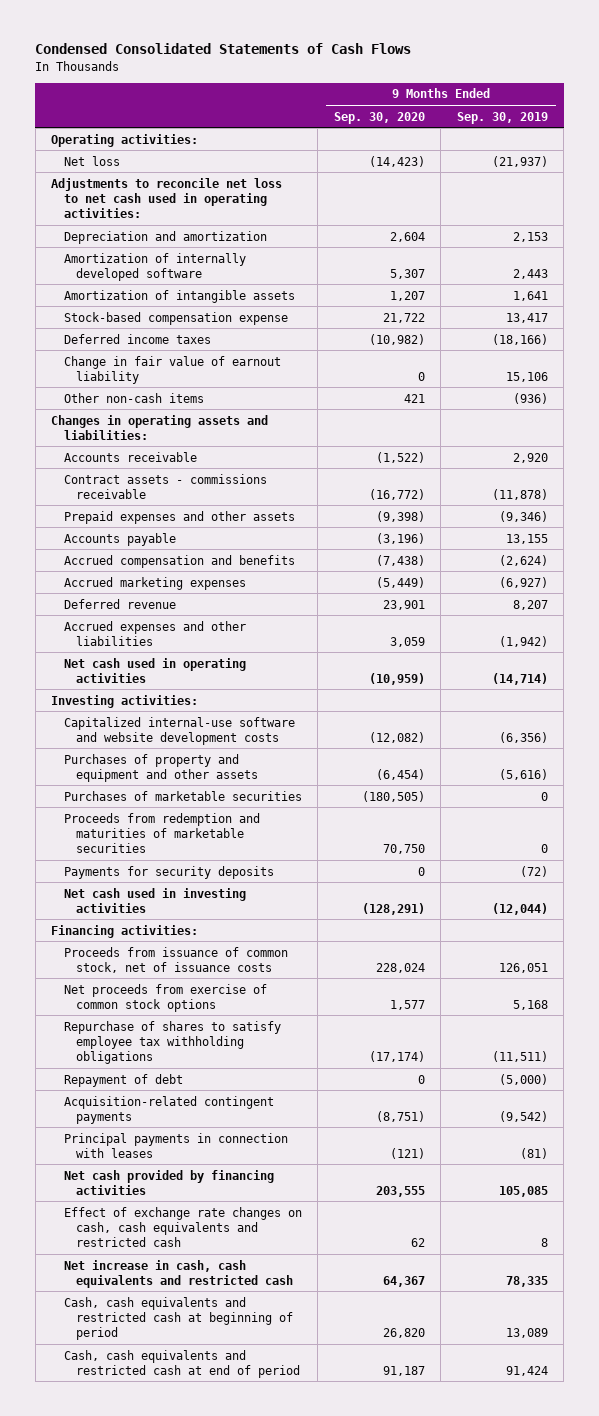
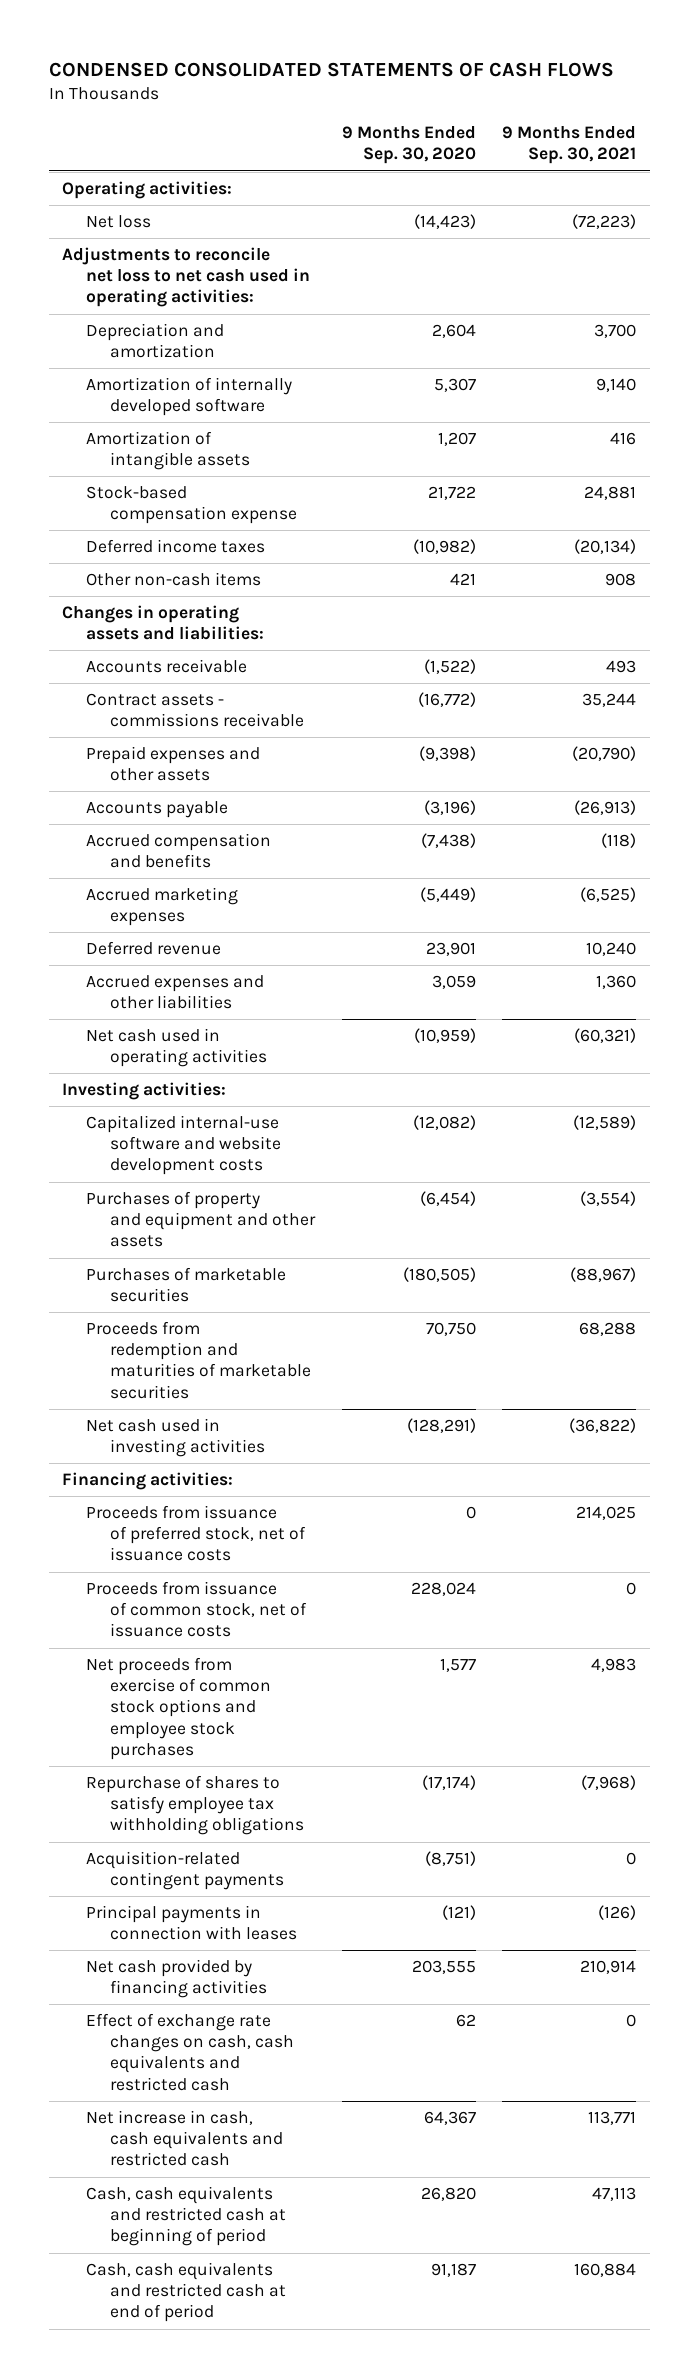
- Condensed Consolidated Statements of Cash Flows
+ CONDENSED CONSOLIDATED STATEMENTS OF CASH FLOWS
- | 9 Months Ended Sep. 30, 2020 | 9 Months Ended Sep. 30, 2019
+ | 9 Months Ended Sep. 30, 2020 | 9 Months Ended Sep. 30, 2021
- Change in fair value of earnout liability | 0 | 15,106
- Payments for security deposits | 0 | (72)
+ Proceeds from issuance of preferred stock, net of issuance costs | 0 | 214,025
- Net proceeds from exercise of common stock options | 1,577 | 5,168
+ Net proceeds from exercise of common stock options and employee stock purchases | 1,577 | 4,983
- Repayment of debt | 0 | (5,000)

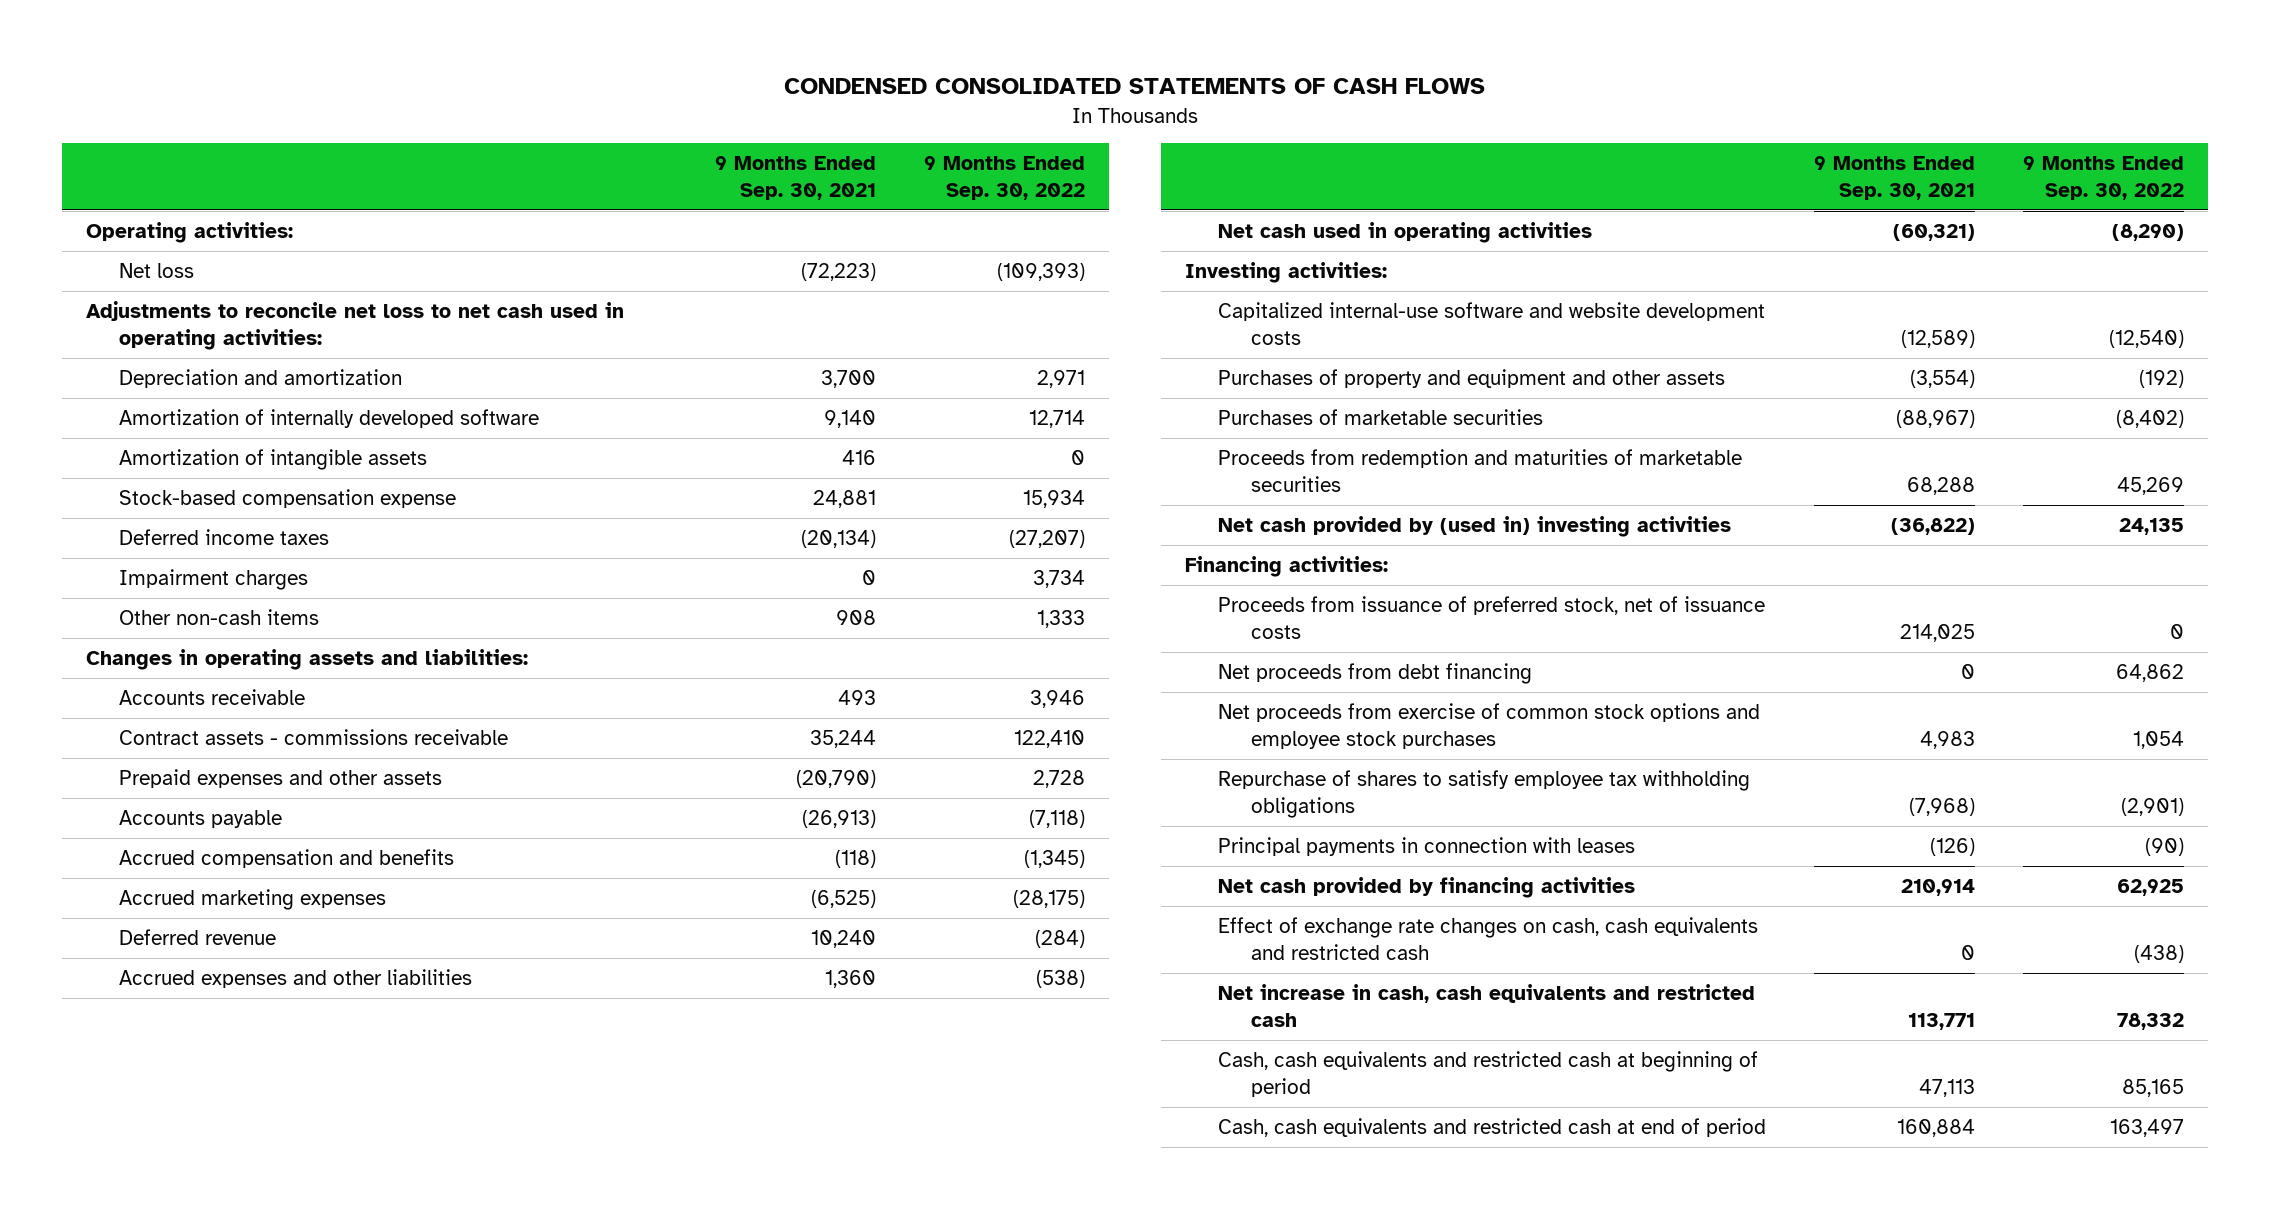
- | 9 Months Ended Sep. 30, 2020 | 9 Months Ended Sep. 30, 2021
+ | 9 Months Ended Sep. 30, 2021 | 9 Months Ended Sep. 30, 2022
+ Impairment charges | 0 | 3,734
- Net cash used in investing activities | (128,291) | (36,822)
+ Net cash provided by (used in) investing activities | (36,822) | 24,135
- Proceeds from issuance of common stock, net of issuance costs | 228,024 | 0
+ Net proceeds from debt financing | 0 | 64,862
- Acquisition-related contingent payments | (8,751) | 0

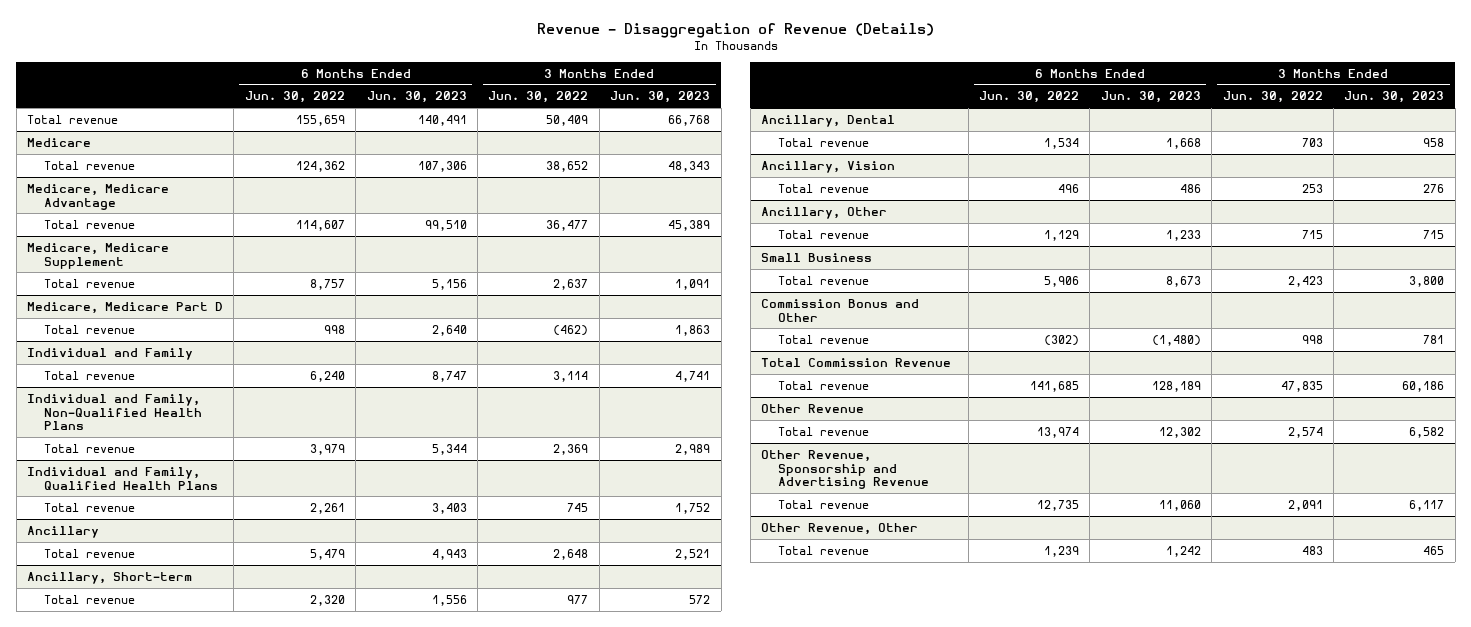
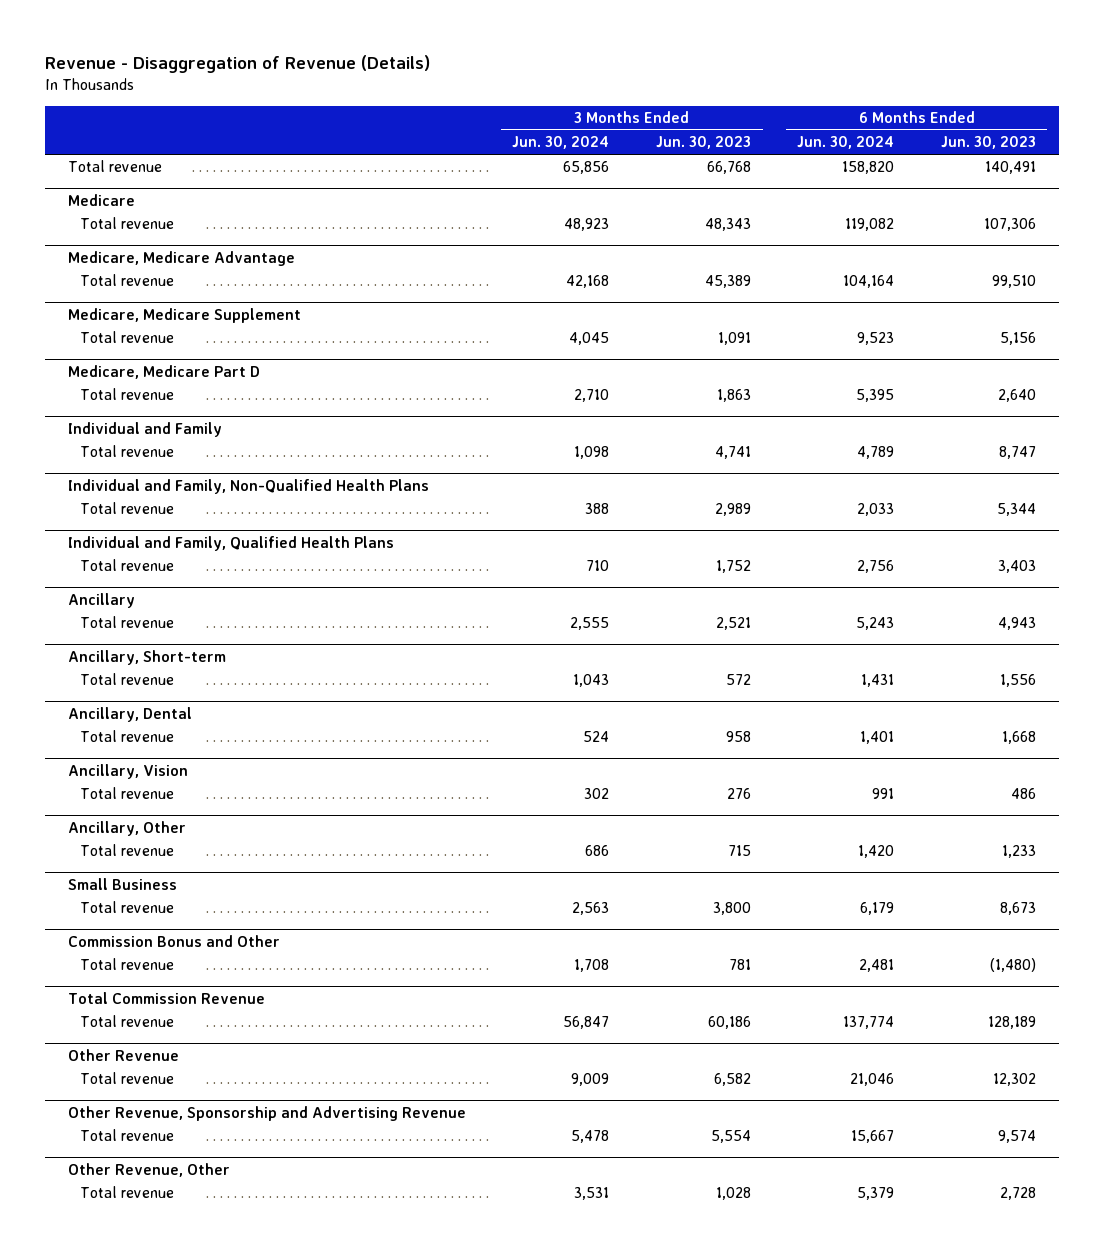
- | 6 Months Ended Jun. 30, 2022 | 6 Months Ended Jun. 30, 2023 | 3 Months Ended Jun. 30, 2022 | 3 Months Ended Jun. 30, 2023
+ | 3 Months Ended Jun. 30, 2024 | 3 Months Ended Jun. 30, 2023 | 6 Months Ended Jun. 30, 2024 | 6 Months Ended Jun. 30, 2023
@ Other Revenue, Sponsorship and Advertising Revenue
- Total revenue | 12,735 | 11,060 | 2,091 | 6,117
+ Total revenue | 5,478 | 5,554 | 15,667 | 9,574
@ Other Revenue, Other
- Total revenue | 1,239 | 1,242 | 483 | 465
+ Total revenue | 3,531 | 1,028 | 5,379 | 2,728

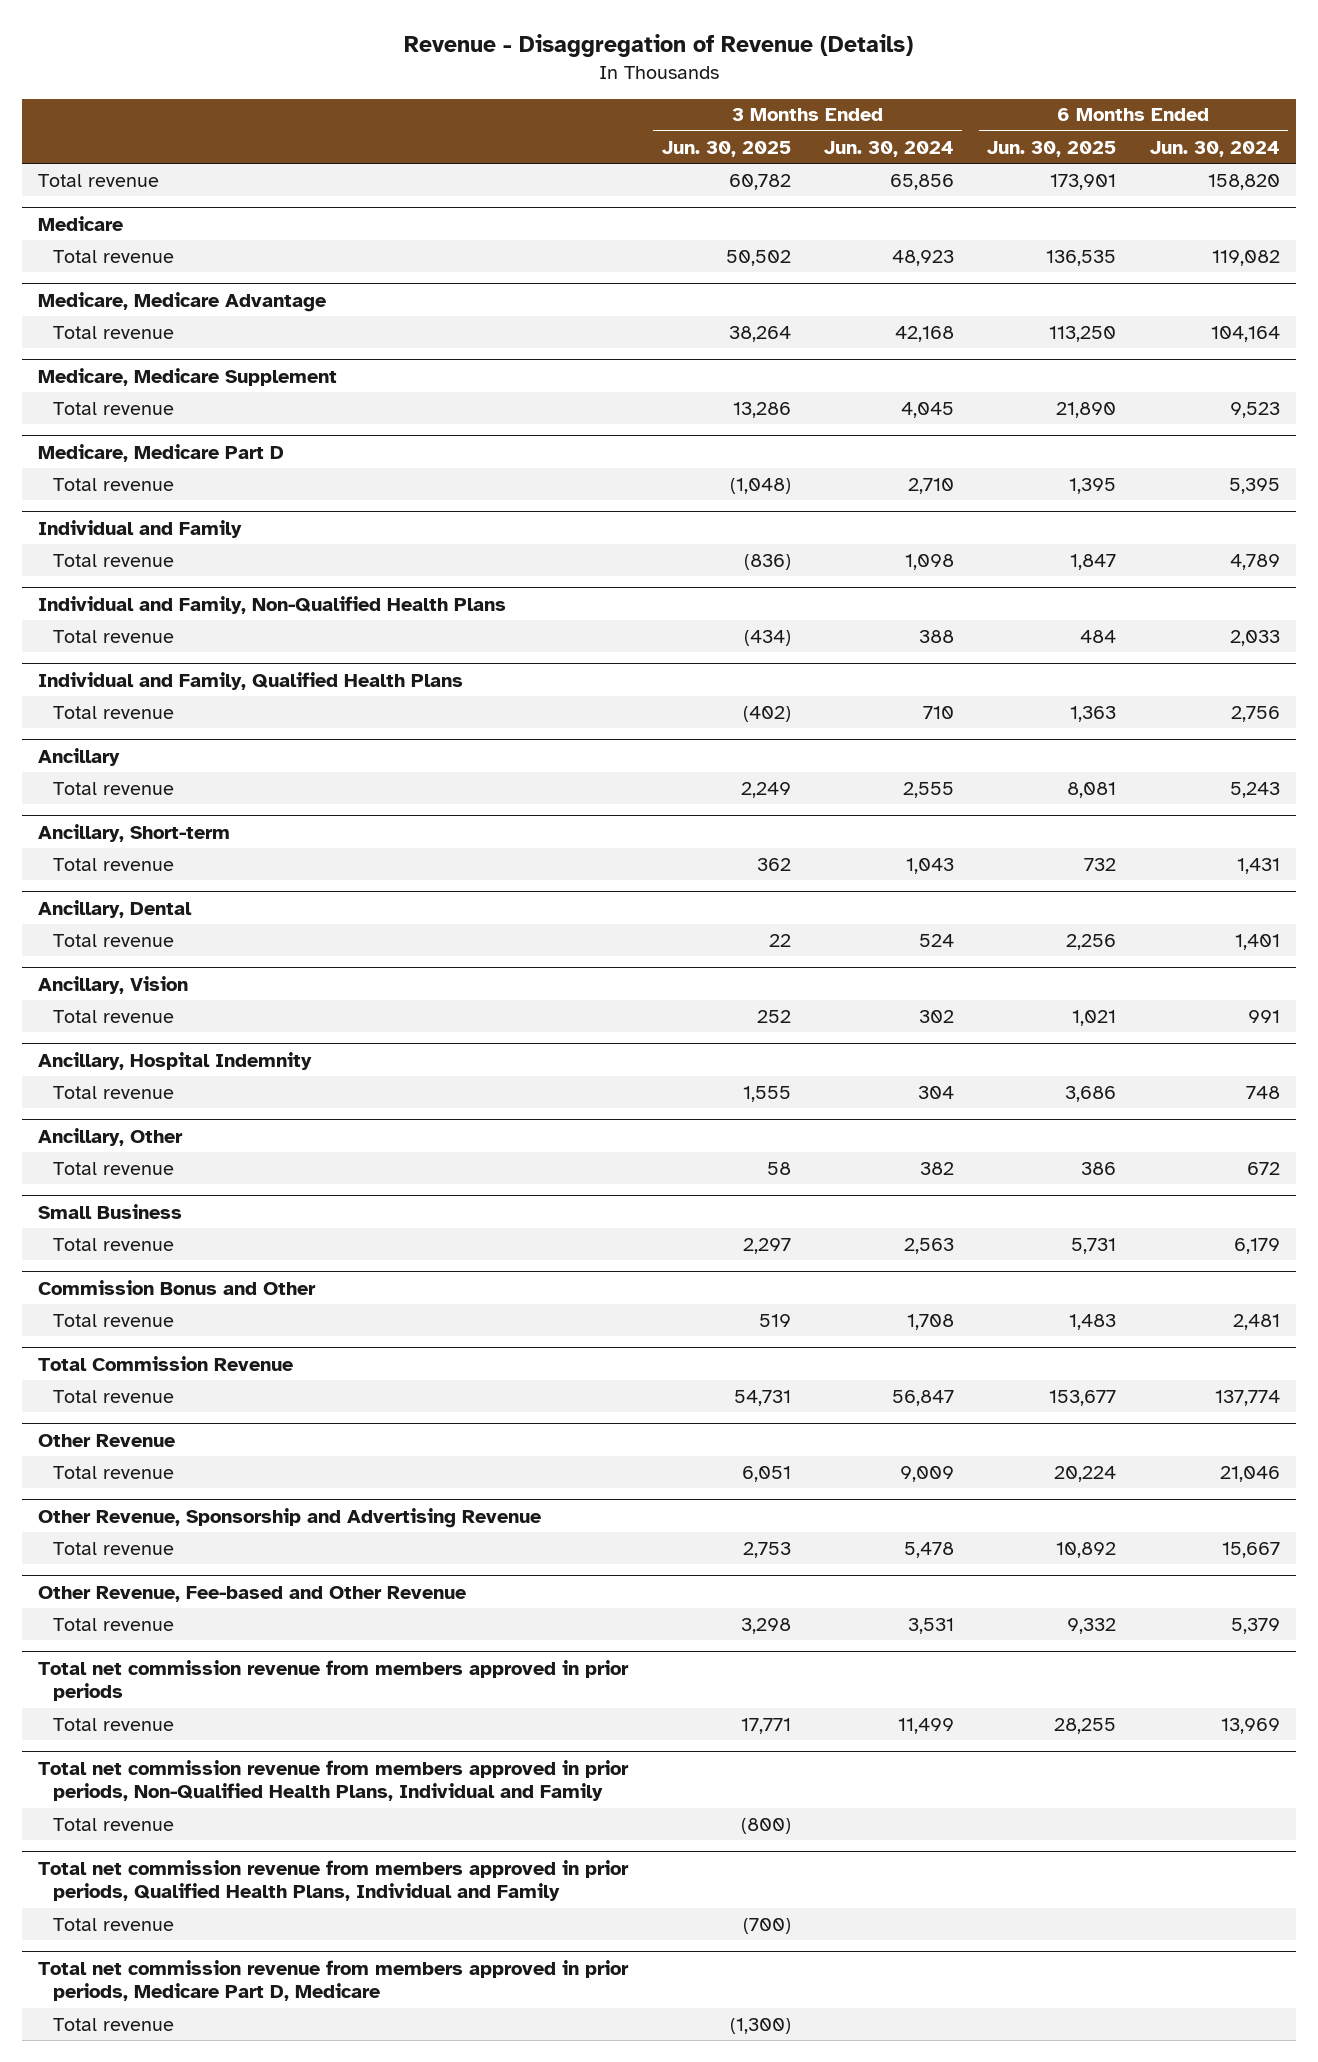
- | 3 Months Ended Jun. 30, 2024 | 3 Months Ended Jun. 30, 2023 | 6 Months Ended Jun. 30, 2024 | 6 Months Ended Jun. 30, 2023
+ | 3 Months Ended Jun. 30, 2025 | 3 Months Ended Jun. 30, 2024 | 6 Months Ended Jun. 30, 2025 | 6 Months Ended Jun. 30, 2024
+ Ancillary, Hospital Indemnity
+ Total revenue | 1,555 | 304 | 3,686 | 748
@ Ancillary, Other
- Total revenue | 686 | 715 | 1,420 | 1,233
+ Total revenue | 58 | 382 | 386 | 672
- Other Revenue, Other
+ Other Revenue, Fee-based and Other Revenue
+ Total net commission revenue from members approved in prior periods
+ Total revenue | 17,771 | 11,499 | 28,255 | 13,969
+ Total net commission revenue from members approved in prior periods, Non-Qualified Health Plans, Individual and Family
+ Total revenue | (800) | | |
+ Total net commission revenue from members approved in prior periods, Qualified Health Plans, Individual and Family
+ Total revenue | (700) | | |
+ Total net commission revenue from members approved in prior periods, Medicare Part D, Medicare
+ Total revenue | (1,300) | | |

